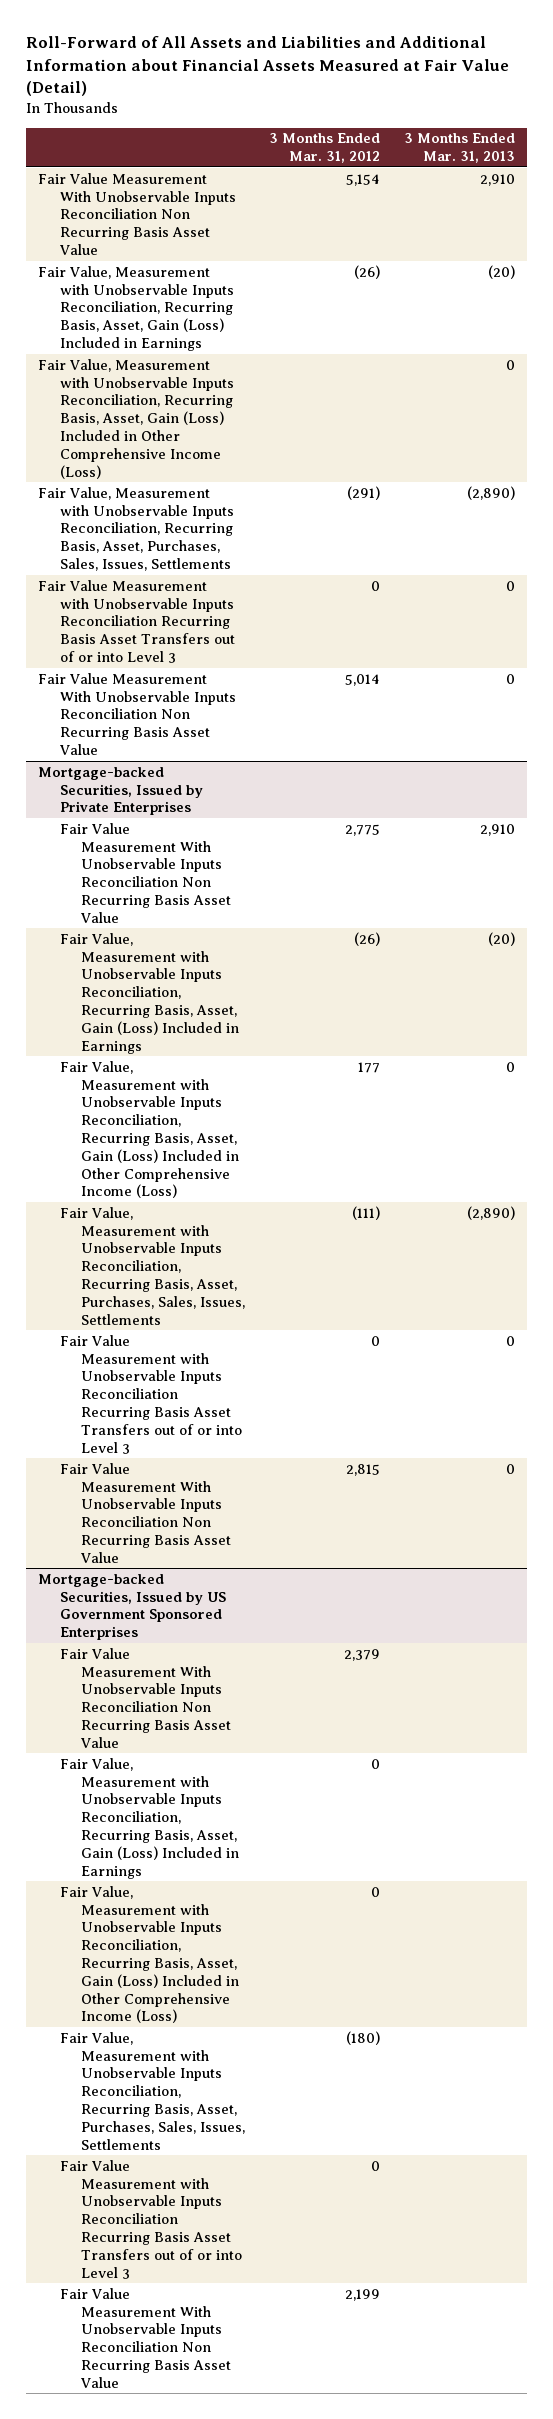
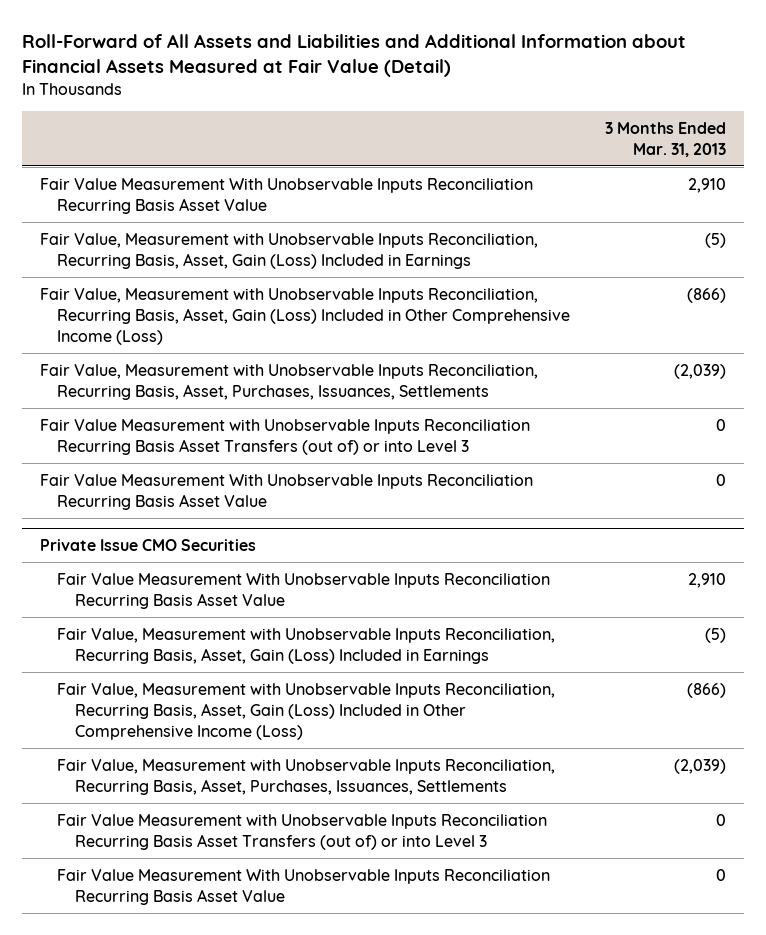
- | 3 Months Ended Mar. 31, 2012 | 3 Months Ended Mar. 31, 2013
+ | 3 Months Ended Mar. 31, 2013
- Fair Value Measurement With Unobservable Inputs Reconciliation Non Recurring Basis Asset Value | 5,154 | 2,910
- Fair Value, Measurement with Unobservable Inputs Reconciliation, Recurring Basis, Asset, Gain (Loss) Included in Earnings | (26) | (20)
- Fair Value, Measurement with Unobservable Inputs Reconciliation, Recurring Basis, Asset, Gain (Loss) Included in Other Comprehensive Income (Loss) | | 0
- Fair Value, Measurement with Unobservable Inputs Reconciliation, Recurring Basis, Asset, Purchases, Sales, Issues, Settlements | (291) | (2,890)
- Fair Value Measurement with Unobservable Inputs Reconciliation Recurring Basis Asset Transfers out of or into Level 3 | 0 | 0
- Fair Value Measurement With Unobservable Inputs Reconciliation Non Recurring Basis Asset Value | 5,014 | 0
- Mortgage-backed Securities, Issued by Private Enterprises
- Fair Value Measurement With Unobservable Inputs Reconciliation Non Recurring Basis Asset Value | 2,775 | 2,910
- Fair Value, Measurement with Unobservable Inputs Reconciliation, Recurring Basis, Asset, Gain (Loss) Included in Earnings | (26) | (20)
- Fair Value, Measurement with Unobservable Inputs Reconciliation, Recurring Basis, Asset, Gain (Loss) Included in Other Comprehensive Income (Loss) | 177 | 0
- Fair Value, Measurement with Unobservable Inputs Reconciliation, Recurring Basis, Asset, Purchases, Sales, Issues, Settlements | (111) | (2,890)
- Fair Value Measurement with Unobservable Inputs Reconciliation Recurring Basis Asset Transfers out of or into Level 3 | 0 | 0
- Fair Value Measurement With Unobservable Inputs Reconciliation Non Recurring Basis Asset Value | 2,815 | 0
- Mortgage-backed Securities, Issued by US Government Sponsored Enterprises
- Fair Value Measurement With Unobservable Inputs Reconciliation Non Recurring Basis Asset Value | 2,379 |
- Fair Value, Measurement with Unobservable Inputs Reconciliation, Recurring Basis, Asset, Gain (Loss) Included in Earnings | 0 |
- Fair Value, Measurement with Unobservable Inputs Reconciliation, Recurring Basis, Asset, Gain (Loss) Included in Other Comprehensive Income (Loss) | 0 |
- Fair Value, Measurement with Unobservable Inputs Reconciliation, Recurring Basis, Asset, Purchases, Sales, Issues, Settlements | (180) |
- Fair Value Measurement with Unobservable Inputs Reconciliation Recurring Basis Asset Transfers out of or into Level 3 | 0 |
- Fair Value Measurement With Unobservable Inputs Reconciliation Non Recurring Basis Asset Value | 2,199 |
+ Fair Value Measurement With Unobservable Inputs Reconciliation Recurring Basis Asset Value | 2,910
+ Fair Value, Measurement with Unobservable Inputs Reconciliation, Recurring Basis, Asset, Gain (Loss) Included in Earnings | (5)
+ Fair Value, Measurement with Unobservable Inputs Reconciliation, Recurring Basis, Asset, Gain (Loss) Included in Other Comprehensive Income (Loss) | (866)
+ Fair Value, Measurement with Unobservable Inputs Reconciliation, Recurring Basis, Asset, Purchases, Issuances, Settlements | (2,039)
+ Fair Value Measurement with Unobservable Inputs Reconciliation Recurring Basis Asset Transfers (out of) or into Level 3 | 0
+ Fair Value Measurement With Unobservable Inputs Reconciliation Recurring Basis Asset Value | 0
+ Private Issue CMO Securities
+ Fair Value Measurement With Unobservable Inputs Reconciliation Recurring Basis Asset Value | 2,910
+ Fair Value, Measurement with Unobservable Inputs Reconciliation, Recurring Basis, Asset, Gain (Loss) Included in Earnings | (5)
+ Fair Value, Measurement with Unobservable Inputs Reconciliation, Recurring Basis, Asset, Gain (Loss) Included in Other Comprehensive Income (Loss) | (866)
+ Fair Value, Measurement with Unobservable Inputs Reconciliation, Recurring Basis, Asset, Purchases, Issuances, Settlements | (2,039)
+ Fair Value Measurement with Unobservable Inputs Reconciliation Recurring Basis Asset Transfers (out of) or into Level 3 | 0
+ Fair Value Measurement With Unobservable Inputs Reconciliation Recurring Basis Asset Value | 0

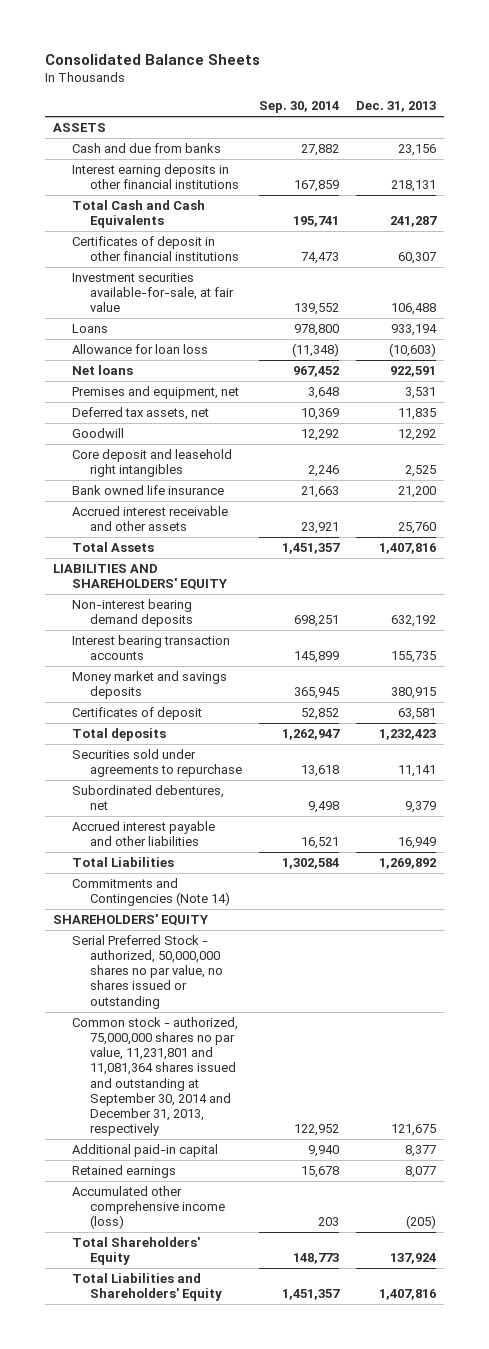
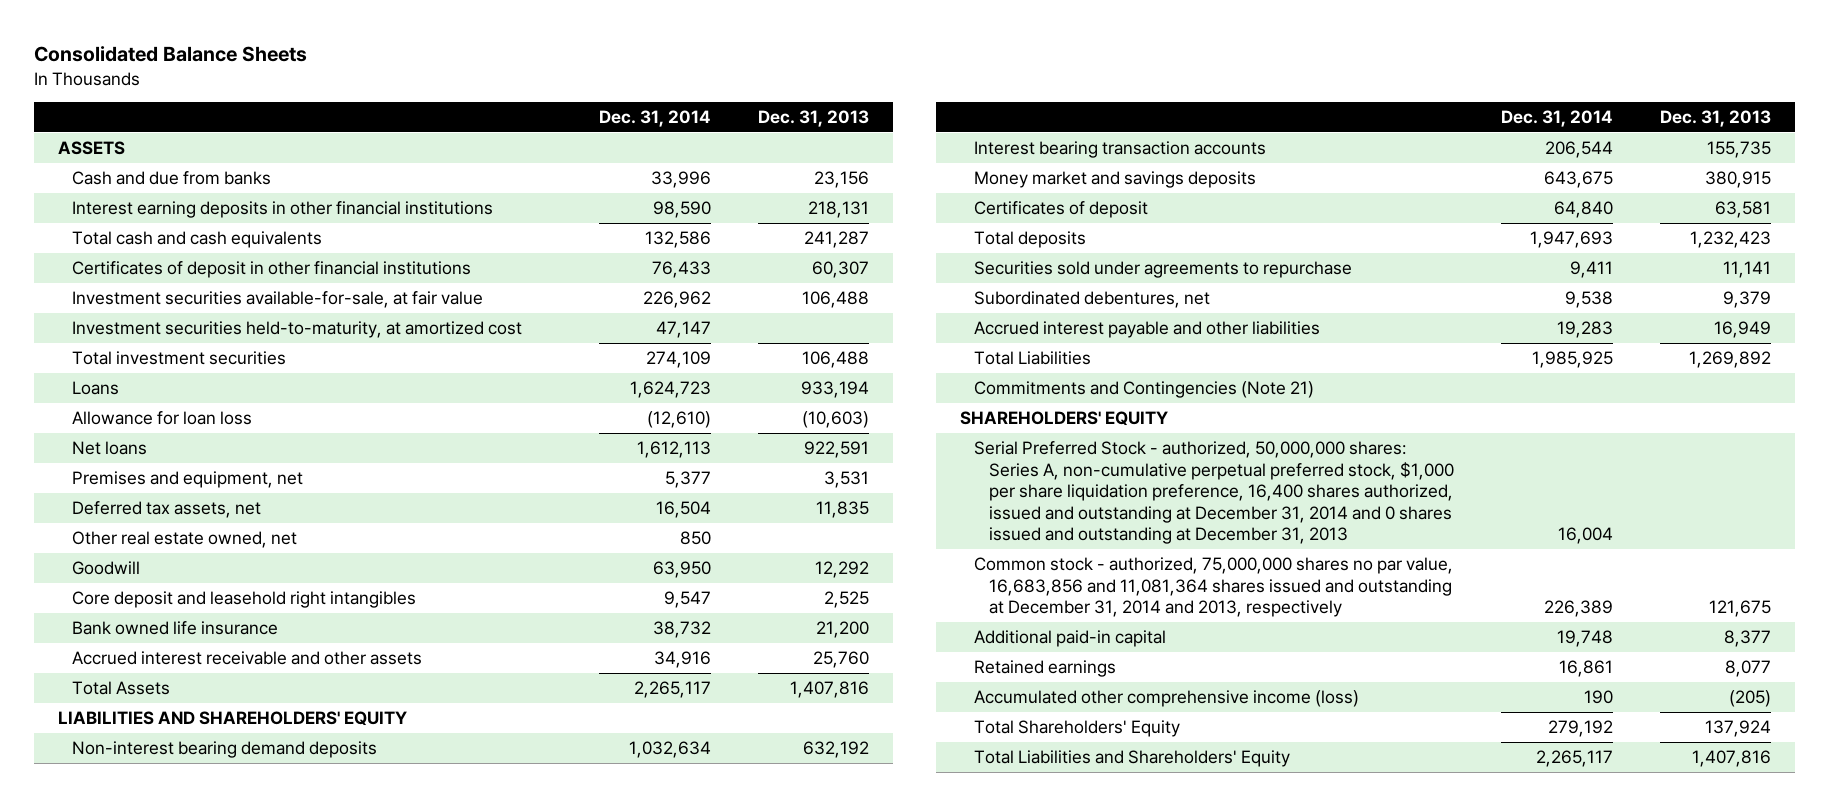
- | Sep. 30, 2014 | Dec. 31, 2013
+ | Dec. 31, 2014 | Dec. 31, 2013
- Total Cash and Cash Equivalents | 195,741 | 241,287
+ Total cash and cash equivalents | 132,586 | 241,287
+ Investment securities held-to-maturity, at amortized cost | 47,147 |
+ Total investment securities | 274,109 | 106,488
+ Other real estate owned, net | 850 |
- Commitments and Contingencies (Note 14)
+ Commitments and Contingencies (Note 21)
- Serial Preferred Stock - authorized, 50,000,000 shares no par value, no shares issued or outstanding
- Common stock - authorized, 75,000,000 shares no par value, 11,231,801 and 11,081,364 shares issued and outstanding at September 30, 2014 and December 31, 2013, respectively | 122,952 | 121,675
+ Serial Preferred Stock - authorized, 50,000,000 shares: Series A, non-cumulative perpetual preferred stock, $1,000 per share liquidation preference, 16,400 shares authorized, issued and outstanding at December 31, 2014 and 0 shares issued and outstanding at December 31, 2013 | 16,004 |
+ Common stock - authorized, 75,000,000 shares no par value, 16,683,856 and 11,081,364 shares issued and outstanding at December 31, 2014 and 2013, respectively | 226,389 | 121,675

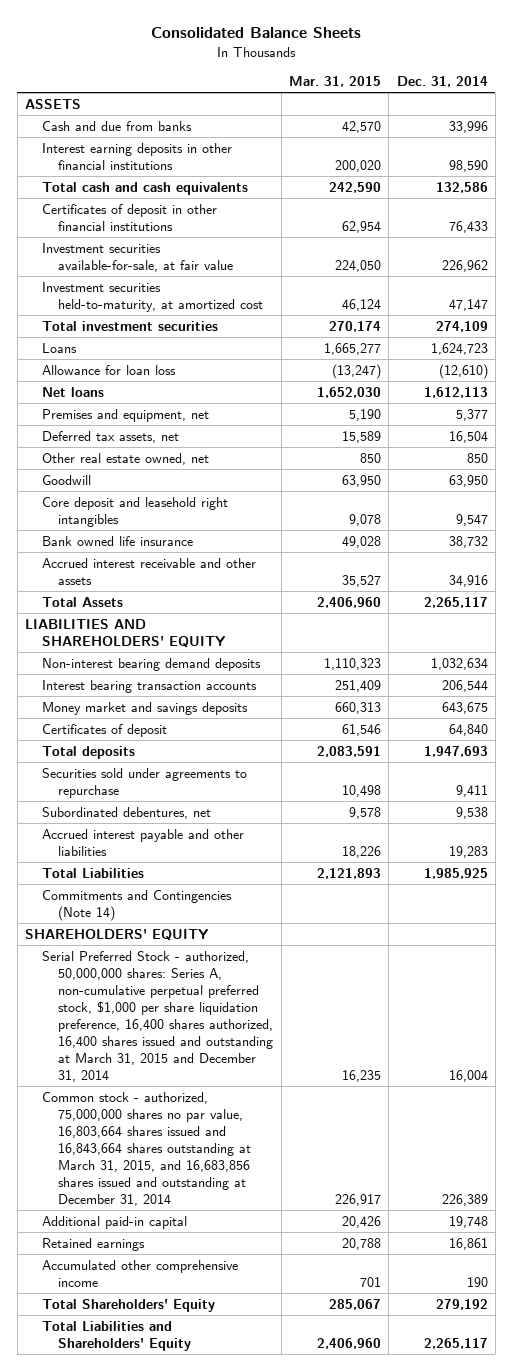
- | Dec. 31, 2014 | Dec. 31, 2013
+ | Mar. 31, 2015 | Dec. 31, 2014
- Commitments and Contingencies (Note 21)
+ Commitments and Contingencies (Note 14)
- Serial Preferred Stock - authorized, 50,000,000 shares: Series A, non-cumulative perpetual preferred stock, $1,000 per share liquidation preference, 16,400 shares authorized, issued and outstanding at December 31, 2014 and 0 shares issued and outstanding at December 31, 2013 | 16,004 |
- Common stock - authorized, 75,000,000 shares no par value, 16,683,856 and 11,081,364 shares issued and outstanding at December 31, 2014 and 2013, respectively | 226,389 | 121,675
+ Serial Preferred Stock - authorized, 50,000,000 shares: Series A, non-cumulative perpetual preferred stock, $1,000 per share liquidation preference, 16,400 shares authorized, 16,400 shares issued and outstanding at March 31, 2015 and December 31, 2014 | 16,235 | 16,004
+ Common stock - authorized, 75,000,000 shares no par value, 16,803,664 shares issued and 16,843,664 shares outstanding at March 31, 2015, and 16,683,856 shares issued and outstanding at December 31, 2014 | 226,917 | 226,389
- Accumulated other comprehensive income (loss) | 190 | (205)
+ Accumulated other comprehensive income | 701 | 190

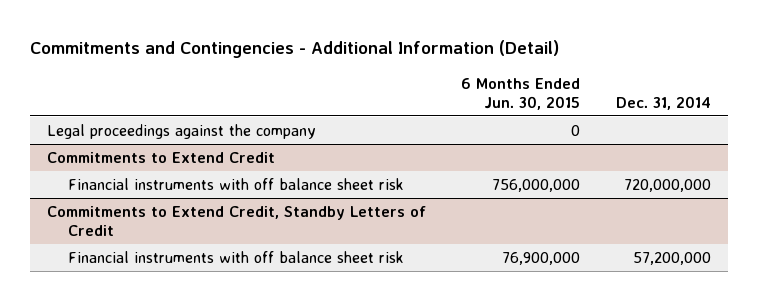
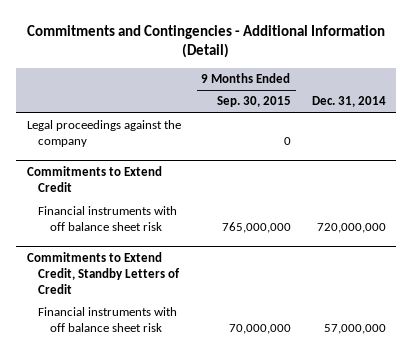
- | 6 Months Ended Jun. 30, 2015 | Dec. 31, 2014
+ | 9 Months Ended Sep. 30, 2015 | Dec. 31, 2014
@ Commitments to Extend Credit, Standby Letters of Credit
- Financial instruments with off balance sheet risk | 76,900,000 | 57,200,000
+ Financial instruments with off balance sheet risk | 70,000,000 | 57,000,000

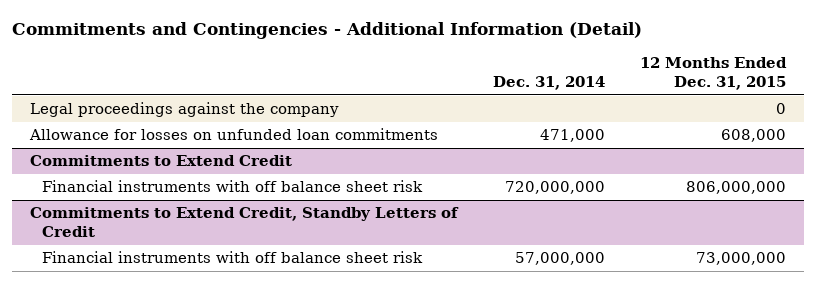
- | 9 Months Ended Sep. 30, 2015 | Dec. 31, 2014
+ | Dec. 31, 2014 | 12 Months Ended Dec. 31, 2015
+ Allowance for losses on unfunded loan commitments | 471,000 | 608,000

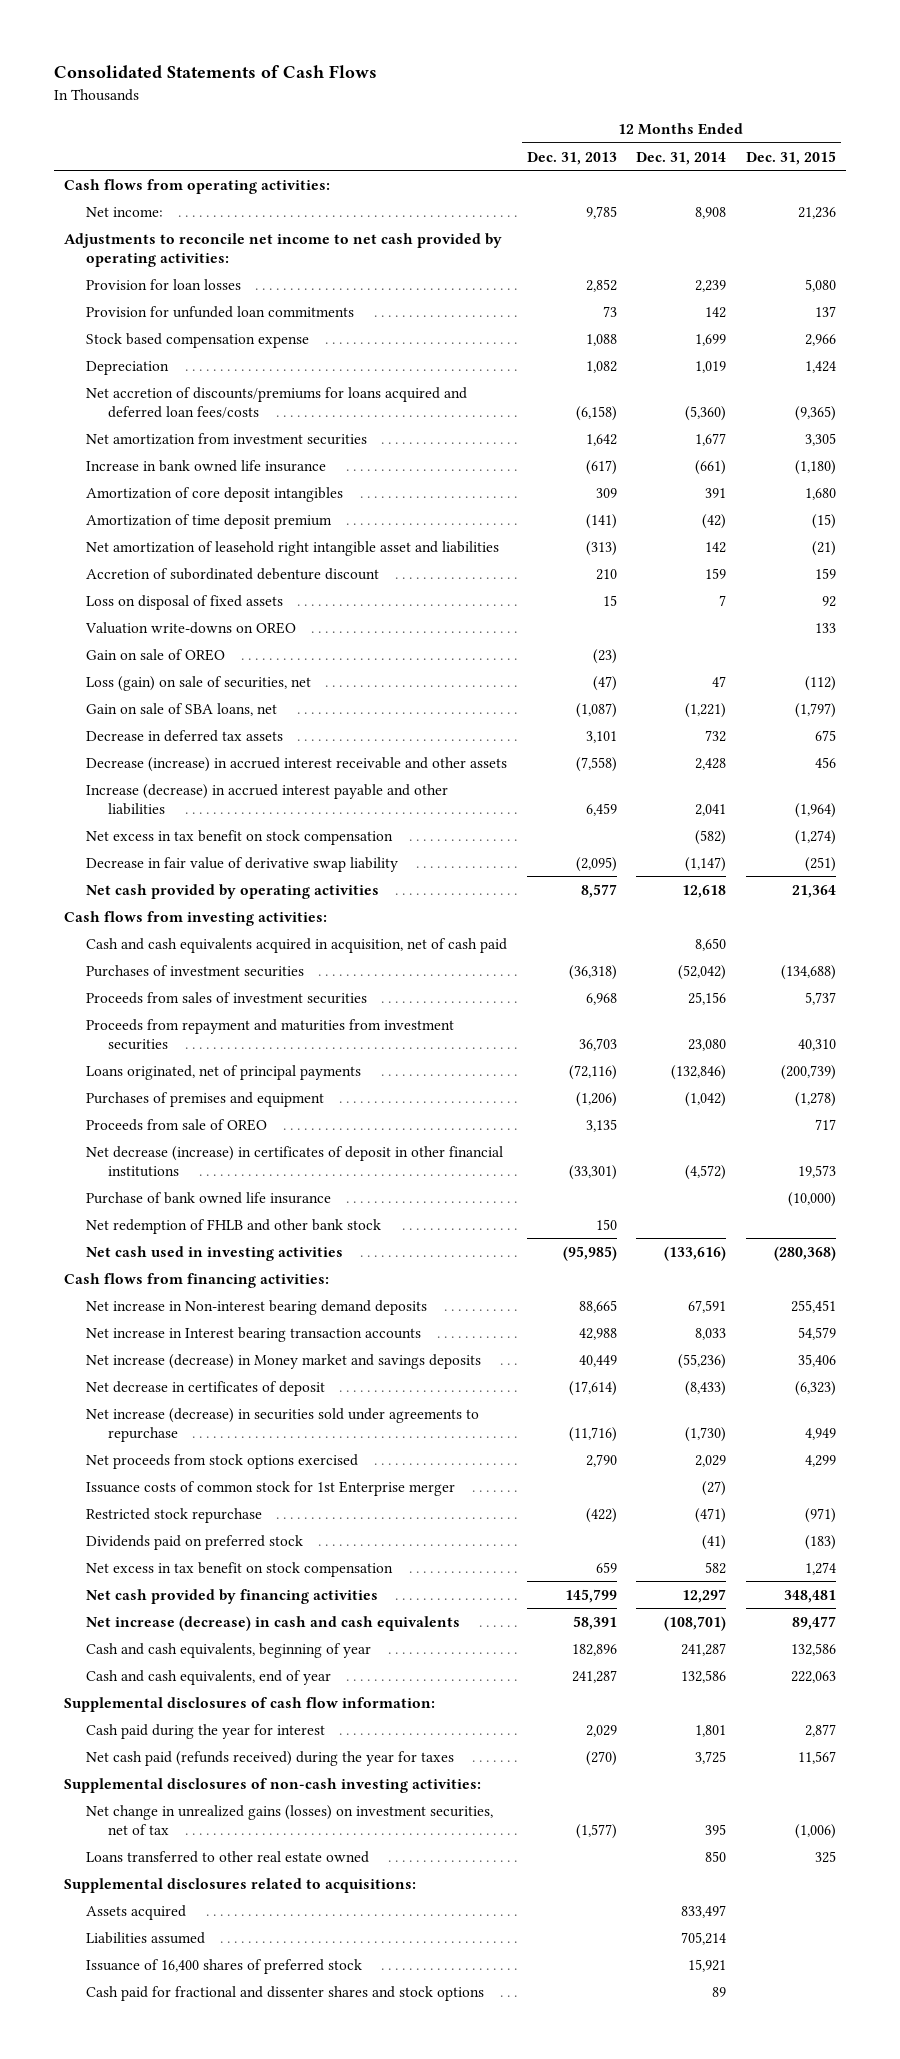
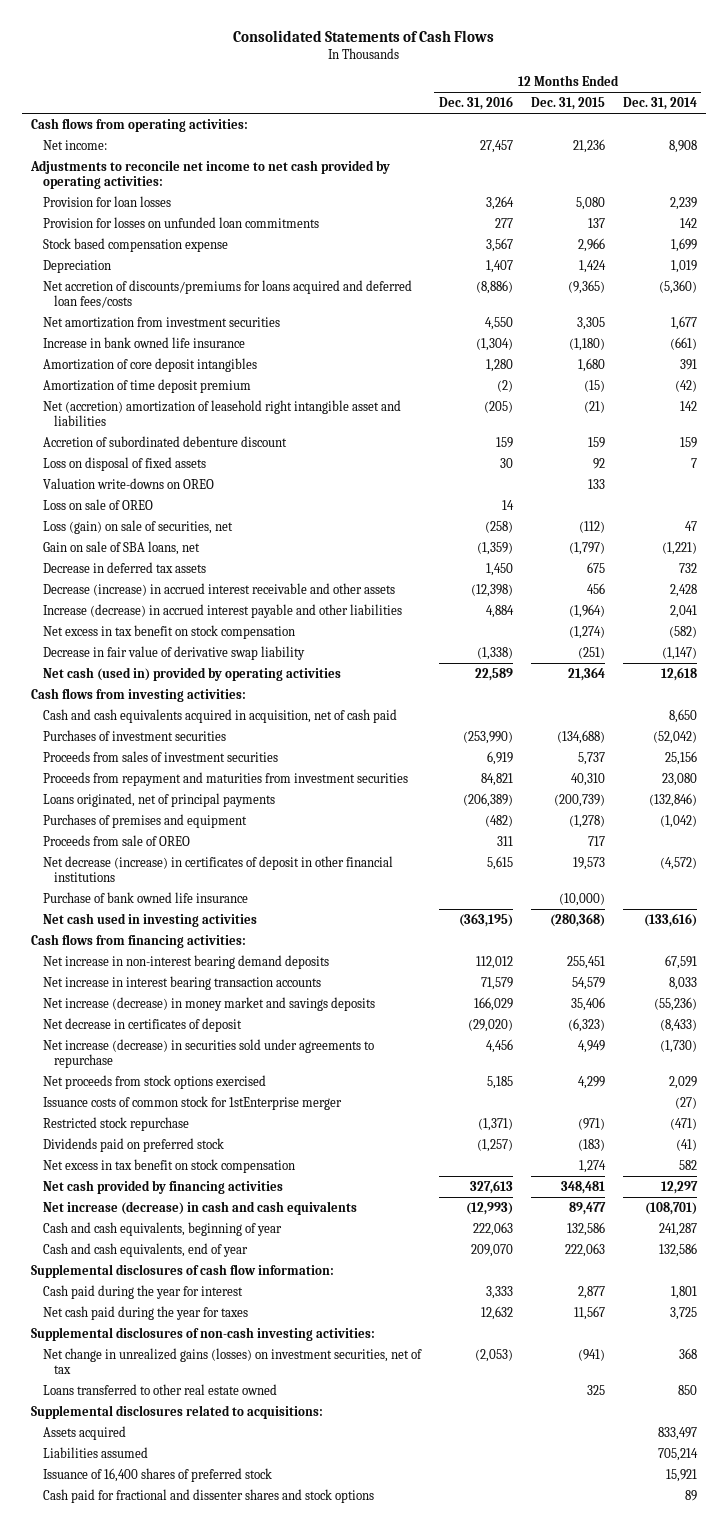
- | 12 Months Ended Dec. 31, 2013 | 12 Months Ended Dec. 31, 2014 | 12 Months Ended Dec. 31, 2015
+ | 12 Months Ended Dec. 31, 2016 | 12 Months Ended Dec. 31, 2015 | 12 Months Ended Dec. 31, 2014
- Provision for unfunded loan commitments | 73 | 142 | 137
+ Provision for losses on unfunded loan commitments | 277 | 137 | 142
- Net amortization of leasehold right intangible asset and liabilities | (313) | 142 | (21)
+ Net (accretion) amortization of leasehold right intangible asset and liabilities | (205) | (21) | 142
- Gain on sale of OREO | (23) | |
+ Loss on sale of OREO | 14 | |
- Net cash provided by operating activities | 8,577 | 12,618 | 21,364
+ Net cash (used in) provided by operating activities | 22,589 | 21,364 | 12,618
- Net redemption of FHLB and other bank stock | 150 | |
- Net increase in Non-interest bearing demand deposits | 88,665 | 67,591 | 255,451
- Net increase in Interest bearing transaction accounts | 42,988 | 8,033 | 54,579
- Net increase (decrease) in Money market and savings deposits | 40,449 | (55,236) | 35,406
+ Net increase in non-interest bearing demand deposits | 112,012 | 255,451 | 67,591
+ Net increase in interest bearing transaction accounts | 71,579 | 54,579 | 8,033
+ Net increase (decrease) in money market and savings deposits | 166,029 | 35,406 | (55,236)
- Issuance costs of common stock for 1st Enterprise merger | | (27) |
+ Issuance costs of common stock for 1stEnterprise merger | | | (27)
- Net cash paid (refunds received) during the year for taxes | (270) | 3,725 | 11,567
+ Net cash paid during the year for taxes | 12,632 | 11,567 | 3,725
- Net change in unrealized gains (losses) on investment securities, net of tax | (1,577) | 395 | (1,006)
+ Net change in unrealized gains (losses) on investment securities, net of tax | (2,053) | (941) | 368

